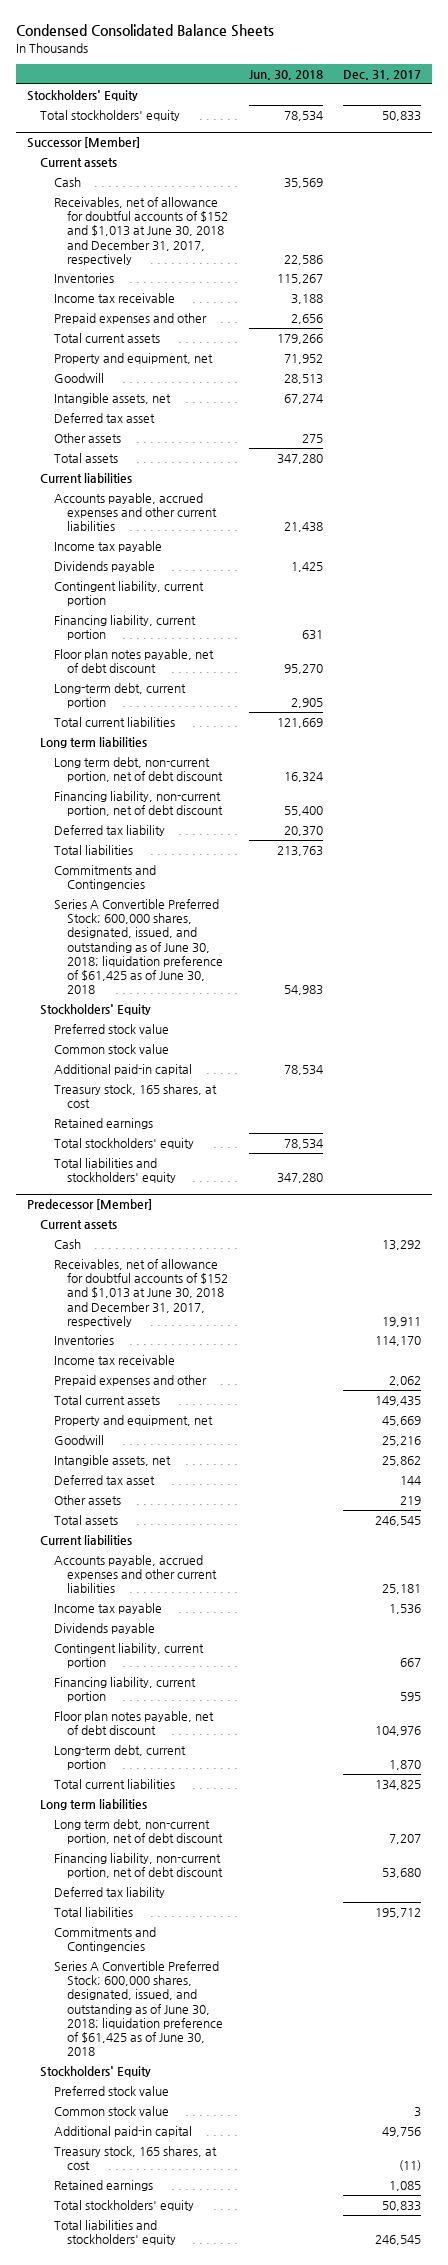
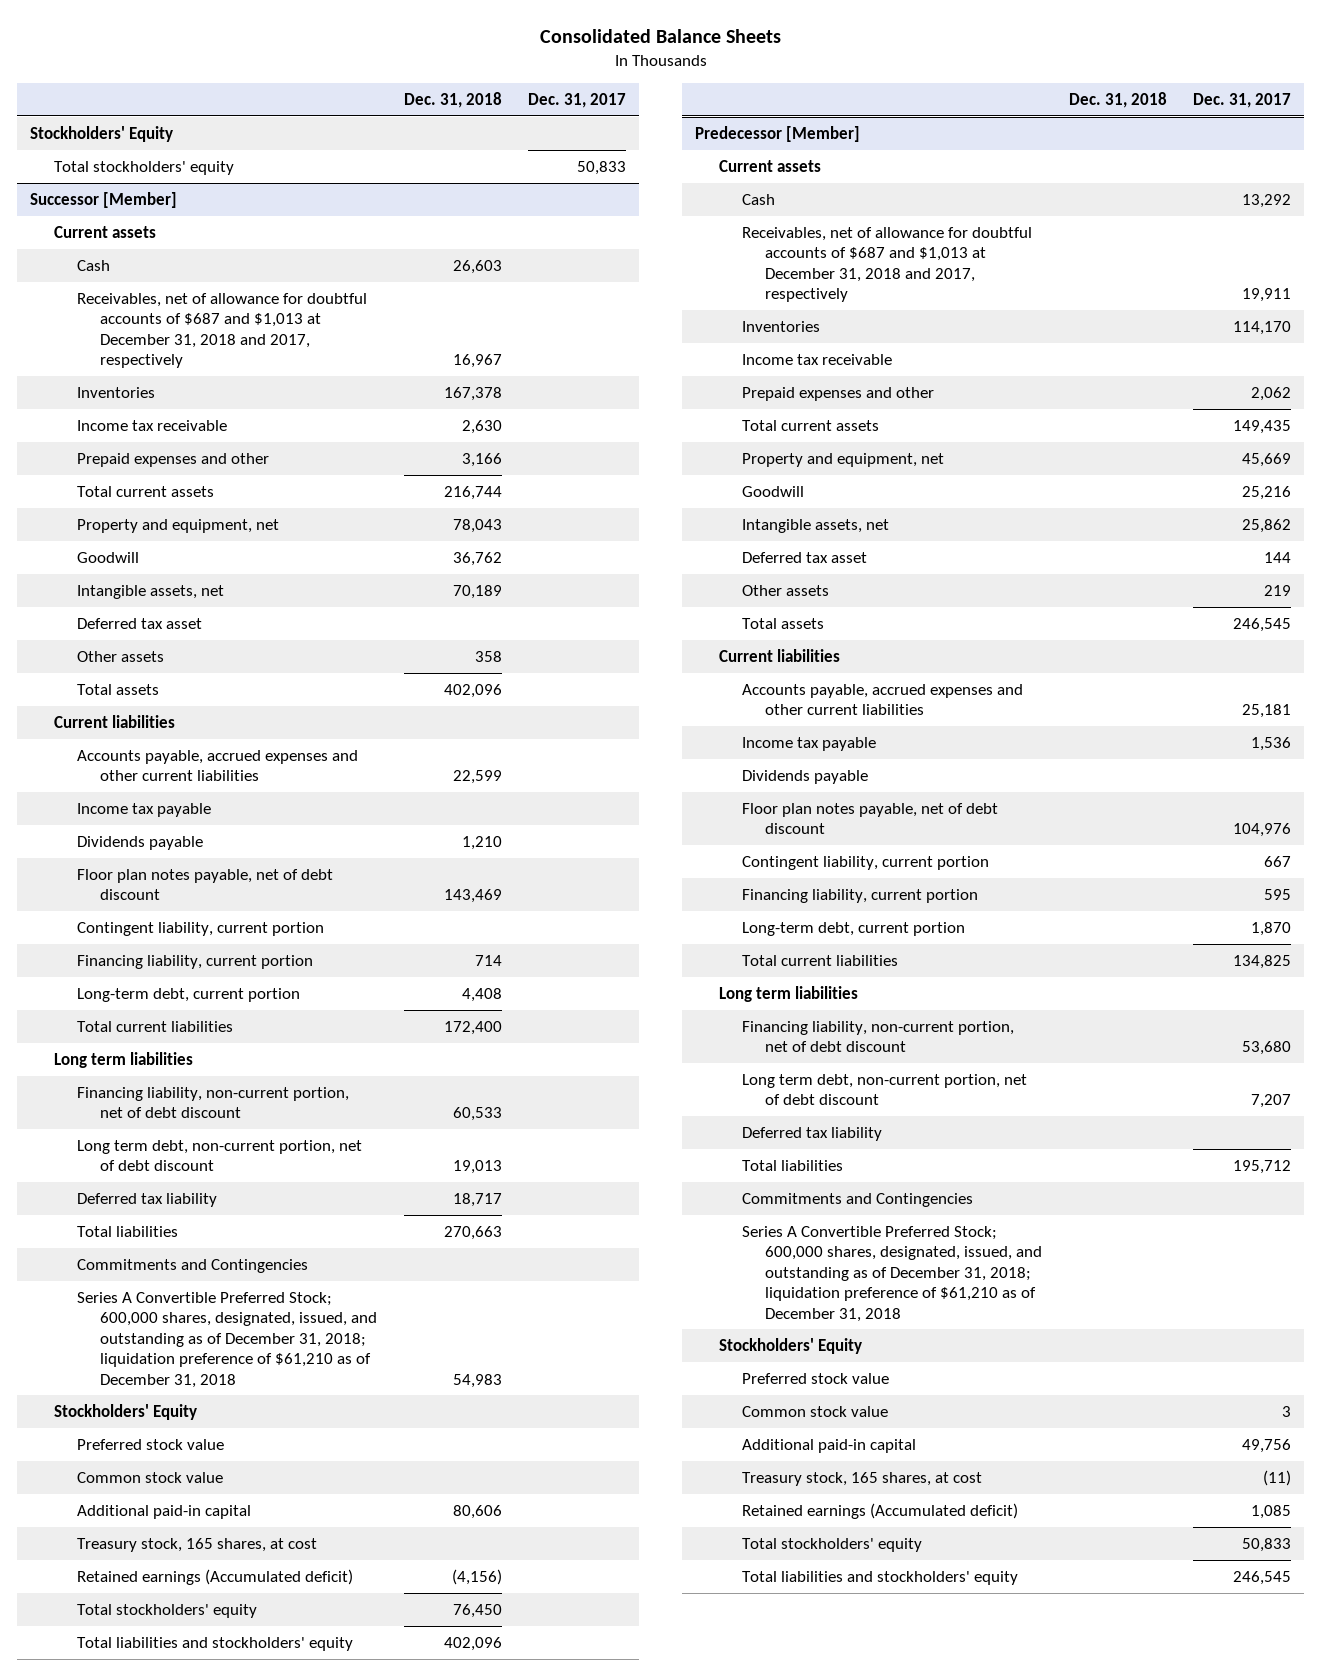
- Condensed Consolidated Balance Sheets
+ Consolidated Balance Sheets
- | Jun. 30, 2018 | Dec. 31, 2017
+ | Dec. 31, 2018 | Dec. 31, 2017
@ Successor [Member]
- Receivables, net of allowance for doubtful accounts of $152 and $1,013 at June 30, 2018 and December 31, 2017, respectively | 22,586 |
+ Receivables, net of allowance for doubtful accounts of $687 and $1,013 at December 31, 2018 and 2017, respectively | 16,967 |
moved up: Floor plan notes payable, net of debt discount | 143,469 |
moved down: Long term debt, non-current portion, net of debt discount | 19,013 |
- Series A Convertible Preferred Stock; 600,000 shares, designated, issued, and outstanding as of June 30, 2018; liquidation preference of $61,425 as of June 30, 2018 | 54,983 |
+ Series A Convertible Preferred Stock; 600,000 shares, designated, issued, and outstanding as of December 31, 2018; liquidation preference of $61,210 as of December 31, 2018 | 54,983 |
- Retained earnings
+ Retained earnings (Accumulated deficit) | (4,156) |
@ Predecessor [Member]
- Receivables, net of allowance for doubtful accounts of $152 and $1,013 at June 30, 2018 and December 31, 2017, respectively | | 19,911
+ Receivables, net of allowance for doubtful accounts of $687 and $1,013 at December 31, 2018 and 2017, respectively | | 19,911
moved up: Floor plan notes payable, net of debt discount | | 104,976
moved down: Long term debt, non-current portion, net of debt discount | | 7,207
- Series A Convertible Preferred Stock; 600,000 shares, designated, issued, and outstanding as of June 30, 2018; liquidation preference of $61,425 as of June 30, 2018
+ Series A Convertible Preferred Stock; 600,000 shares, designated, issued, and outstanding as of December 31, 2018; liquidation preference of $61,210 as of December 31, 2018
- Retained earnings | | 1,085
+ Retained earnings (Accumulated deficit) | | 1,085

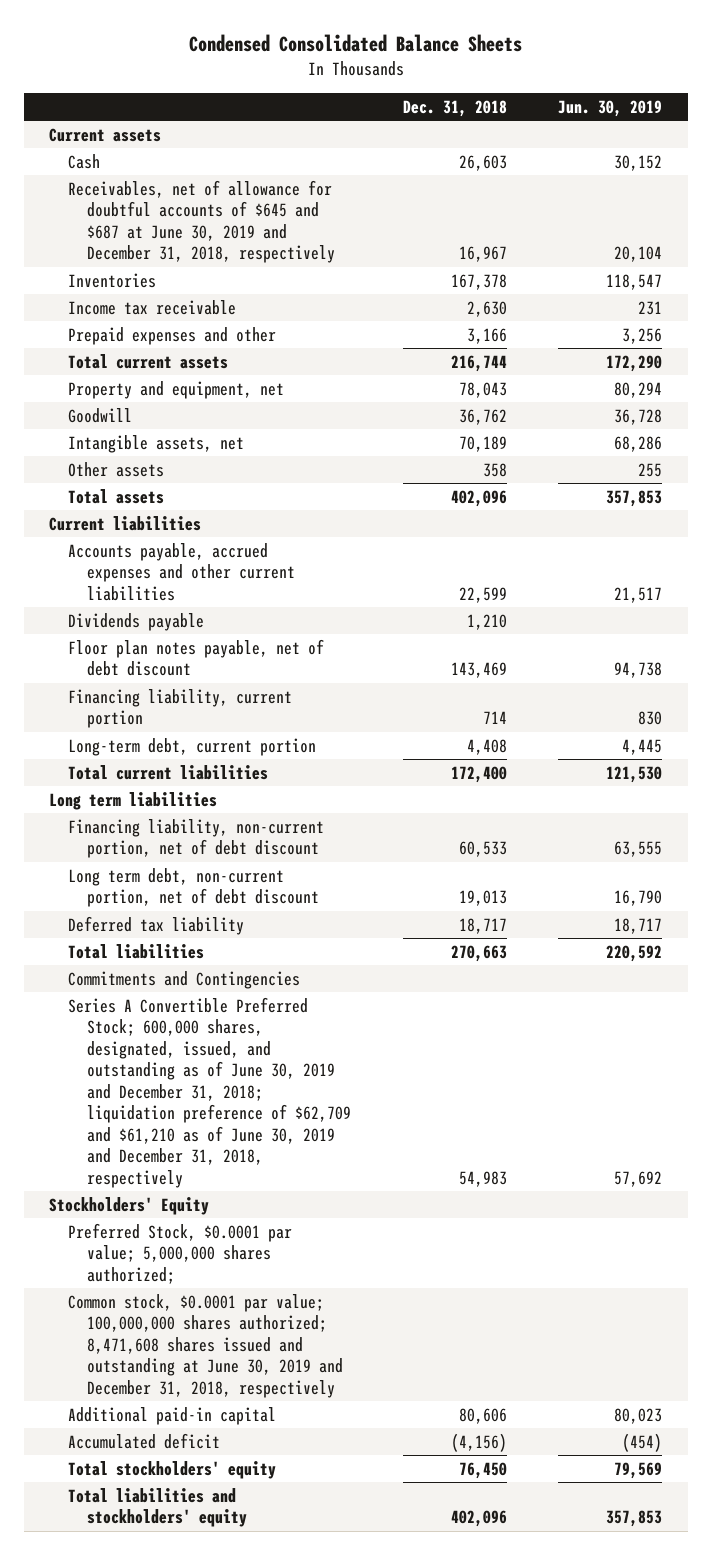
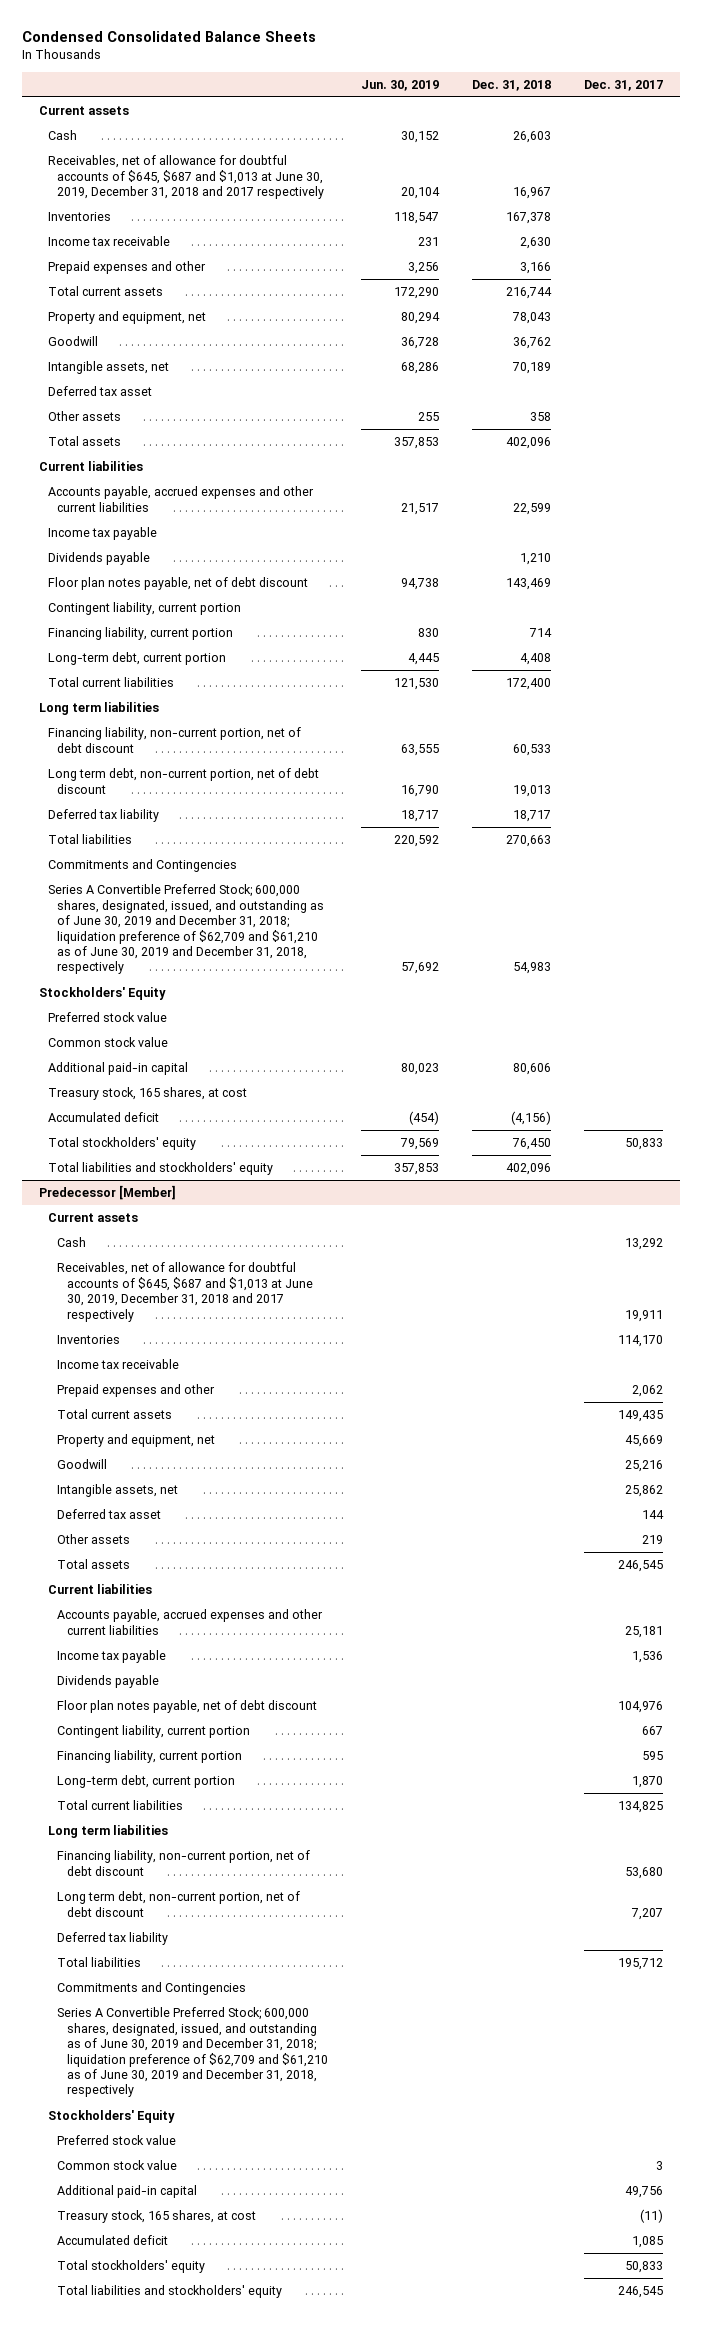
- | Dec. 31, 2018 | Jun. 30, 2019
+ | Jun. 30, 2019 | Dec. 31, 2018 | Dec. 31, 2017
- Receivables, net of allowance for doubtful accounts of $645 and $687 at June 30, 2019 and December 31, 2018, respectively | 16,967 | 20,104
+ Receivables, net of allowance for doubtful accounts of $645, $687 and $1,013 at June 30, 2019, December 31, 2018 and 2017 respectively | 20,104 | 16,967 |
+ Deferred tax asset
+ Income tax payable
+ Contingent liability, current portion
- Preferred Stock, $0.0001 par value; 5,000,000 shares authorized;
- Common stock, $0.0001 par value; 100,000,000 shares authorized; 8,471,608 shares issued and outstanding at June 30, 2019 and December 31, 2018, respectively
+ Preferred stock value
+ Common stock value
+ Treasury stock, 165 shares, at cost
+ Predecessor [Member]
+ Current assets
+ Cash | | | 13,292
+ Receivables, net of allowance for doubtful accounts of $645, $687 and $1,013 at June 30, 2019, December 31, 2018 and 2017 respectively | | | 19,911
+ Inventories | | | 114,170
+ Income tax receivable
+ Prepaid expenses and other | | | 2,062
+ Total current assets | | | 149,435
+ Property and equipment, net | | | 45,669
+ Goodwill | | | 25,216
+ Intangible assets, net | | | 25,862
+ Deferred tax asset | | | 144
+ Other assets | | | 219
+ Total assets | | | 246,545
+ Current liabilities
+ Accounts payable, accrued expenses and other current liabilities | | | 25,181
+ Income tax payable | | | 1,536
+ Dividends payable
+ Floor plan notes payable, net of debt discount | | | 104,976
+ Contingent liability, current portion | | | 667
+ Financing liability, current portion | | | 595
+ Long-term debt, current portion | | | 1,870
+ Total current liabilities | | | 134,825
+ Long term liabilities
+ Financing liability, non-current portion, net of debt discount | | | 53,680
+ Long term debt, non-current portion, net of debt discount | | | 7,207
+ Deferred tax liability
+ Total liabilities | | | 195,712
+ Commitments and Contingencies
+ Series A Convertible Preferred Stock; 600,000 shares, designated, issued, and outstanding as of June 30, 2019 and December 31, 2018; liquidation preference of $62,709 and $61,210 as of June 30, 2019 and December 31, 2018, respectively
+ Stockholders' Equity
+ Preferred stock value
+ Common stock value | | | 3
+ Additional paid-in capital | | | 49,756
+ Treasury stock, 165 shares, at cost | | | (11)
+ Accumulated deficit | | | 1,085
+ Total stockholders' equity | | | 50,833
+ Total liabilities and stockholders' equity | | | 246,545

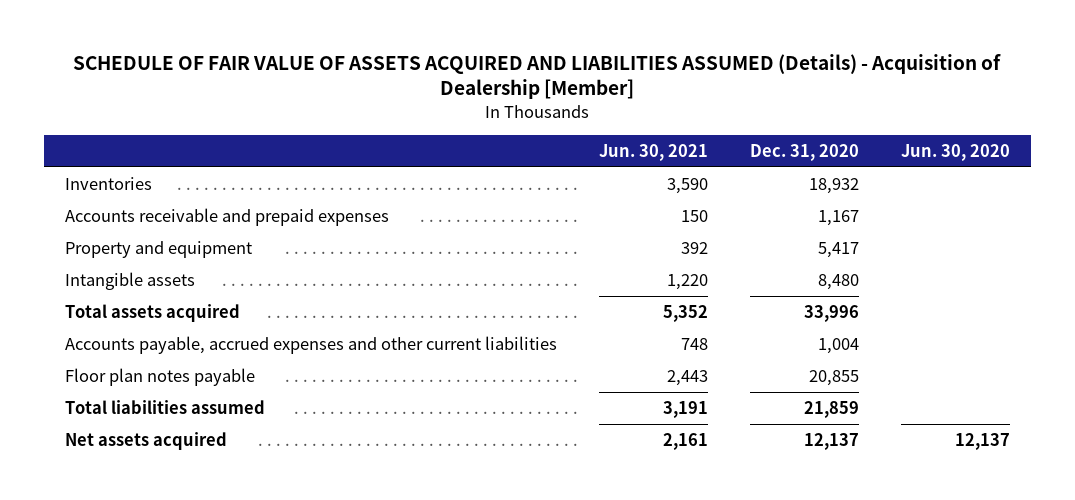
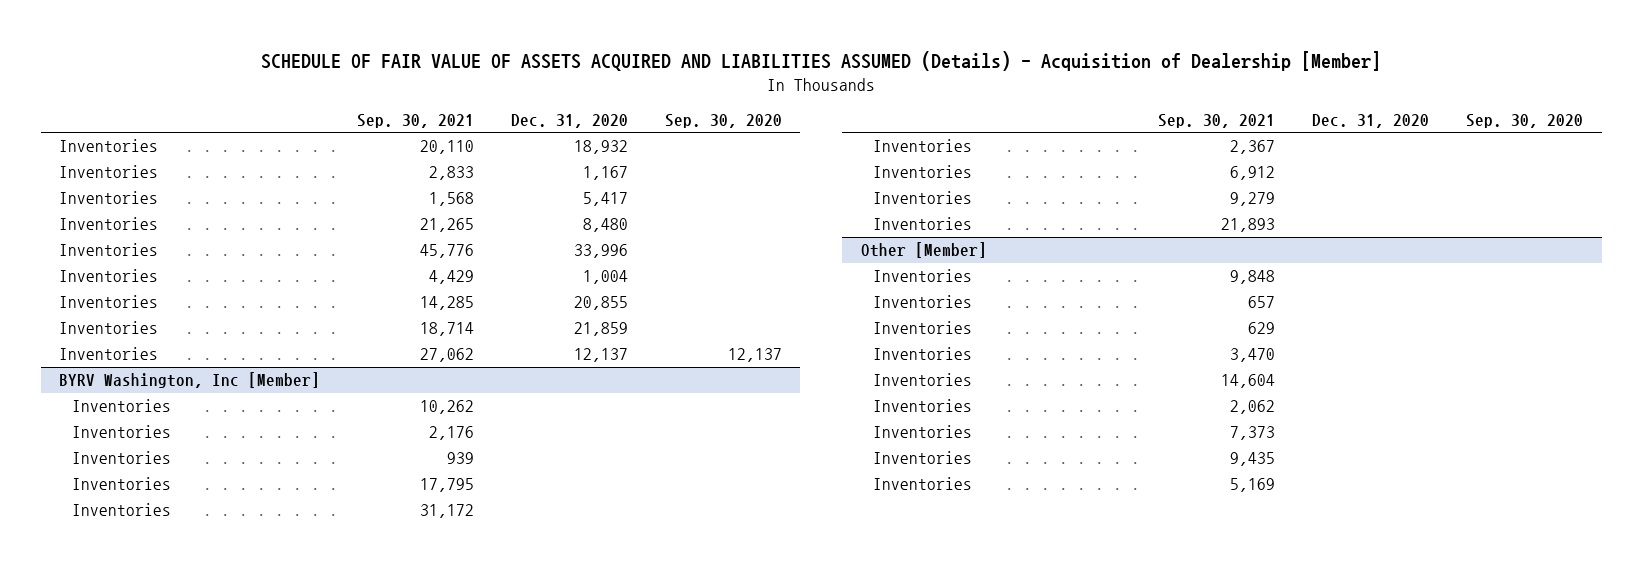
- | Jun. 30, 2021 | Dec. 31, 2020 | Jun. 30, 2020
+ | Sep. 30, 2021 | Dec. 31, 2020 | Sep. 30, 2020
- Accounts receivable and prepaid expenses | 150 | 1,167 |
- Property and equipment | 392 | 5,417 |
- Intangible assets | 1,220 | 8,480 |
- Total assets acquired | 5,352 | 33,996 |
- Accounts payable, accrued expenses and other current liabilities | 748 | 1,004 |
- Floor plan notes payable | 2,443 | 20,855 |
- Total liabilities assumed | 3,191 | 21,859 |
- Net assets acquired | 2,161 | 12,137 | 12,137
+ Inventories | 2,833 | 1,167 |
+ Inventories | 1,568 | 5,417 |
+ Inventories | 21,265 | 8,480 |
+ Inventories | 45,776 | 33,996 |
+ Inventories | 4,429 | 1,004 |
+ Inventories | 14,285 | 20,855 |
+ Inventories | 18,714 | 21,859 |
+ Inventories | 27,062 | 12,137 | 12,137
+ BYRV Washington, Inc [Member]
+ Inventories | 10,262 | |
+ Inventories | 2,176 | |
+ Inventories | 939 | |
+ Inventories | 17,795 | |
+ Inventories | 31,172 | |
+ Inventories | 2,367 | |
+ Inventories | 6,912 | |
+ Inventories | 9,279 | |
+ Inventories | 21,893 | |
+ Other [Member]
+ Inventories | 9,848 | |
+ Inventories | 657 | |
+ Inventories | 629 | |
+ Inventories | 3,470 | |
+ Inventories | 14,604 | |
+ Inventories | 2,062 | |
+ Inventories | 7,373 | |
+ Inventories | 9,435 | |
+ Inventories | 5,169 | |

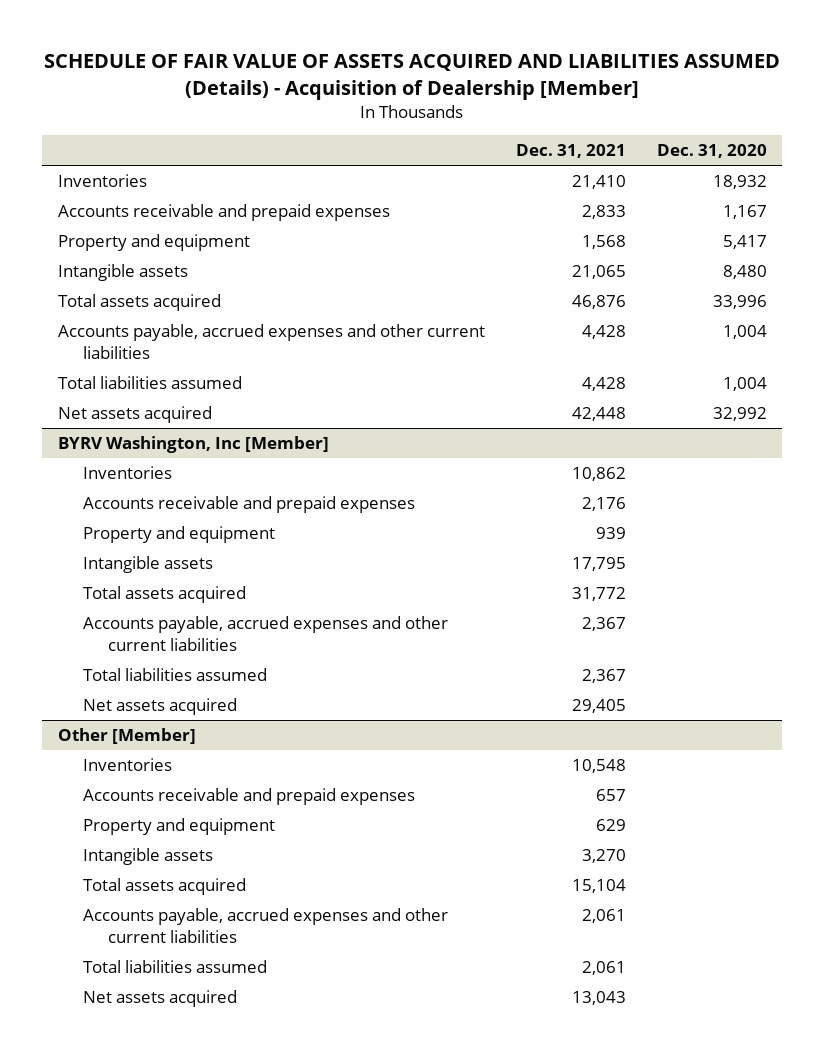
- | Sep. 30, 2021 | Dec. 31, 2020 | Sep. 30, 2020
+ | Dec. 31, 2021 | Dec. 31, 2020
- Inventories | 2,833 | 1,167 |
- Inventories | 1,568 | 5,417 |
- Inventories | 21,265 | 8,480 |
- Inventories | 45,776 | 33,996 |
- Inventories | 4,429 | 1,004 |
- Inventories | 14,285 | 20,855 |
- Inventories | 18,714 | 21,859 |
- Inventories | 27,062 | 12,137 | 12,137
+ Accounts receivable and prepaid expenses | 2,833 | 1,167
+ Property and equipment | 1,568 | 5,417
+ Intangible assets | 21,065 | 8,480
+ Total assets acquired | 46,876 | 33,996
+ Accounts payable, accrued expenses and other current liabilities | 4,428 | 1,004
+ Total liabilities assumed | 4,428 | 1,004
+ Net assets acquired | 42,448 | 32,992
@ BYRV Washington, Inc [Member]
- Inventories | 2,176 | |
- Inventories | 939 | |
- Inventories | 17,795 | |
- Inventories | 31,172 | |
- Inventories | 2,367 | |
- Inventories | 6,912 | |
- Inventories | 9,279 | |
- Inventories | 21,893 | |
+ Accounts receivable and prepaid expenses | 2,176 |
+ Property and equipment | 939 |
+ Intangible assets | 17,795 |
+ Total assets acquired | 31,772 |
+ Accounts payable, accrued expenses and other current liabilities | 2,367 |
+ Total liabilities assumed | 2,367 |
+ Net assets acquired | 29,405 |
@ Other [Member]
- Inventories | 657 | |
- Inventories | 629 | |
- Inventories | 3,470 | |
- Inventories | 14,604 | |
- Inventories | 2,062 | |
- Inventories | 7,373 | |
- Inventories | 9,435 | |
- Inventories | 5,169 | |
+ Accounts receivable and prepaid expenses | 657 |
+ Property and equipment | 629 |
+ Intangible assets | 3,270 |
+ Total assets acquired | 15,104 |
+ Accounts payable, accrued expenses and other current liabilities | 2,061 |
+ Total liabilities assumed | 2,061 |
+ Net assets acquired | 13,043 |

